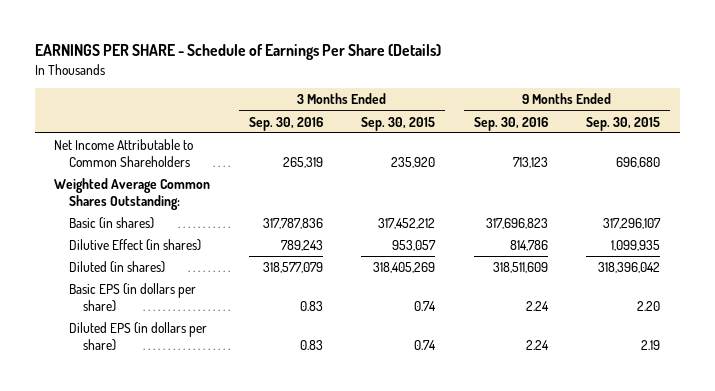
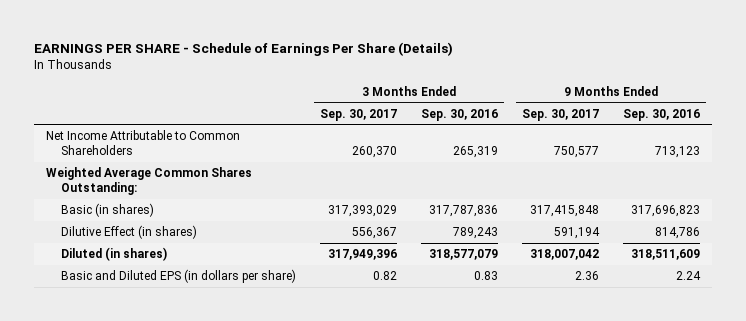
- | 3 Months Ended Sep. 30, 2016 | 3 Months Ended Sep. 30, 2015 | 9 Months Ended Sep. 30, 2016 | 9 Months Ended Sep. 30, 2015
+ | 3 Months Ended Sep. 30, 2017 | 3 Months Ended Sep. 30, 2016 | 9 Months Ended Sep. 30, 2017 | 9 Months Ended Sep. 30, 2016
- Basic EPS (in dollars per share) | 0.83 | 0.74 | 2.24 | 2.20
- Diluted EPS (in dollars per share) | 0.83 | 0.74 | 2.24 | 2.19
+ Basic and Diluted EPS (in dollars per share) | 0.82 | 0.83 | 2.36 | 2.24

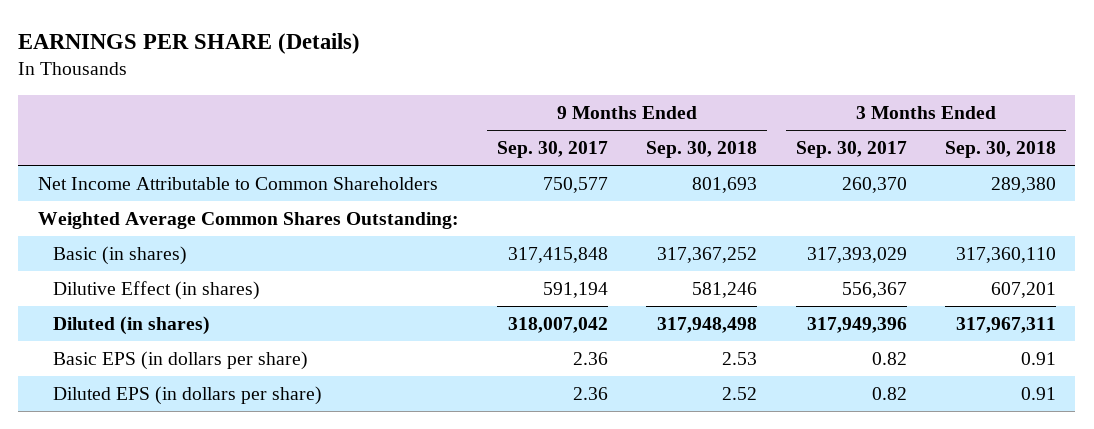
- EARNINGS PER SHARE - Schedule of Earnings Per Share (Details)
+ EARNINGS PER SHARE (Details)
- | 3 Months Ended Sep. 30, 2017 | 3 Months Ended Sep. 30, 2016 | 9 Months Ended Sep. 30, 2017 | 9 Months Ended Sep. 30, 2016
+ | 9 Months Ended Sep. 30, 2017 | 9 Months Ended Sep. 30, 2018 | 3 Months Ended Sep. 30, 2017 | 3 Months Ended Sep. 30, 2018
- Basic and Diluted EPS (in dollars per share) | 0.82 | 0.83 | 2.36 | 2.24
+ Basic EPS (in dollars per share) | 2.36 | 2.53 | 0.82 | 0.91
+ Diluted EPS (in dollars per share) | 2.36 | 2.52 | 0.82 | 0.91

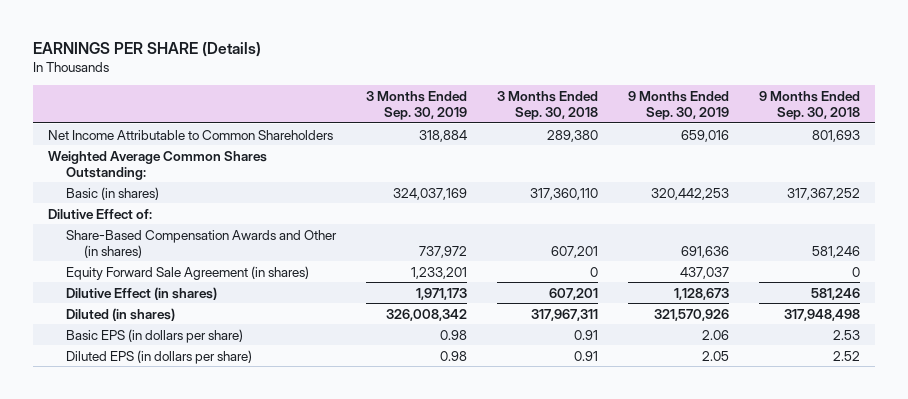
- | 9 Months Ended Sep. 30, 2017 | 9 Months Ended Sep. 30, 2018 | 3 Months Ended Sep. 30, 2017 | 3 Months Ended Sep. 30, 2018
+ | 3 Months Ended Sep. 30, 2019 | 3 Months Ended Sep. 30, 2018 | 9 Months Ended Sep. 30, 2019 | 9 Months Ended Sep. 30, 2018
+ Dilutive Effect of:
+ Share-Based Compensation Awards and Other (in shares) | 737,972 | 607,201 | 691,636 | 581,246
+ Equity Forward Sale Agreement (in shares) | 1,233,201 | 0 | 437,037 | 0

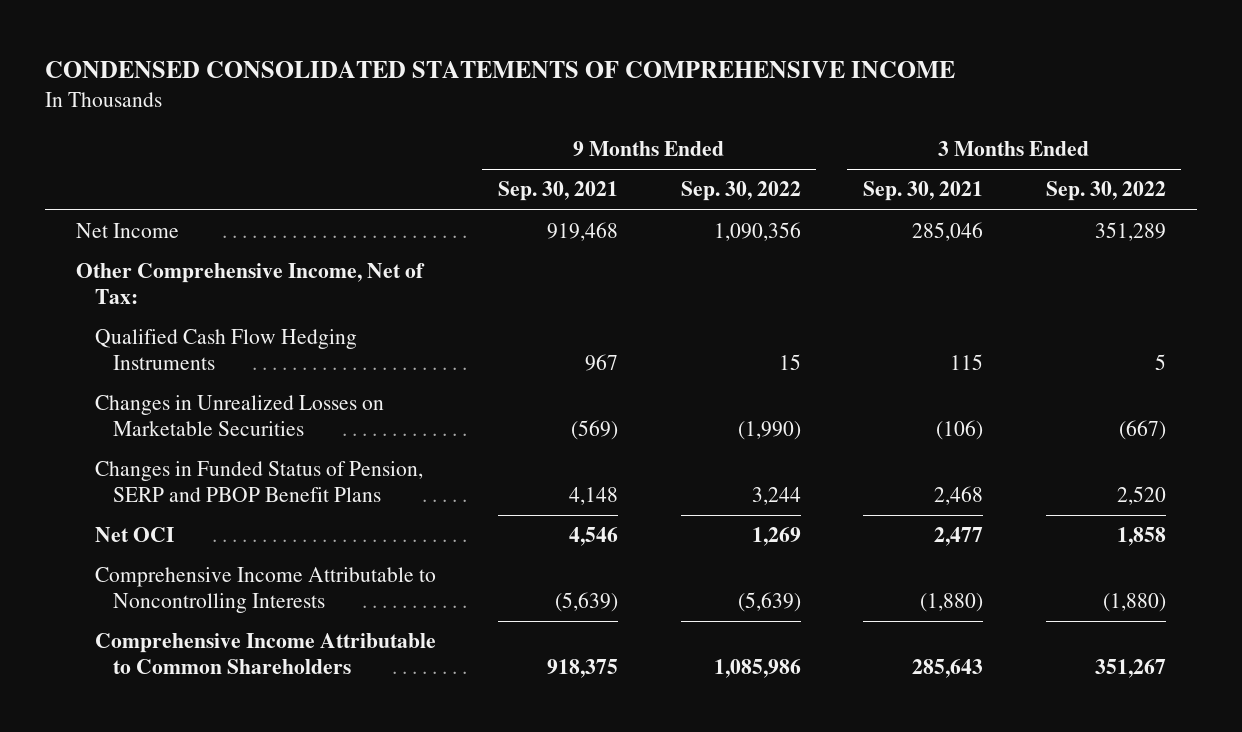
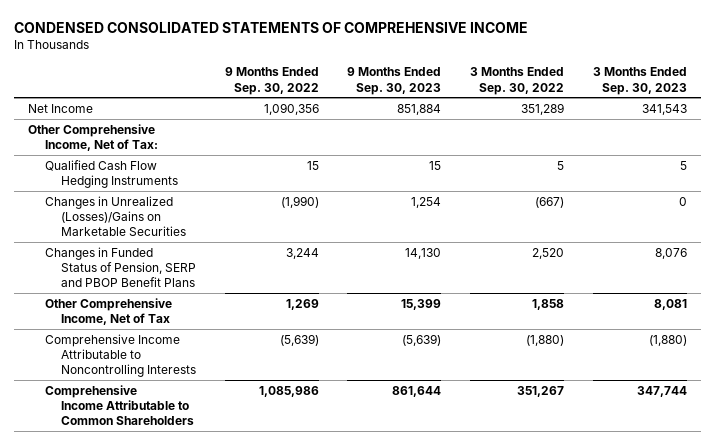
- | 9 Months Ended Sep. 30, 2021 | 9 Months Ended Sep. 30, 2022 | 3 Months Ended Sep. 30, 2021 | 3 Months Ended Sep. 30, 2022
+ | 9 Months Ended Sep. 30, 2022 | 9 Months Ended Sep. 30, 2023 | 3 Months Ended Sep. 30, 2022 | 3 Months Ended Sep. 30, 2023
- Changes in Unrealized Losses on Marketable Securities | (569) | (1,990) | (106) | (667)
+ Changes in Unrealized (Losses)/Gains on Marketable Securities | (1,990) | 1,254 | (667) | 0
- Net OCI | 4,546 | 1,269 | 2,477 | 1,858
+ Other Comprehensive Income, Net of Tax | 1,269 | 15,399 | 1,858 | 8,081

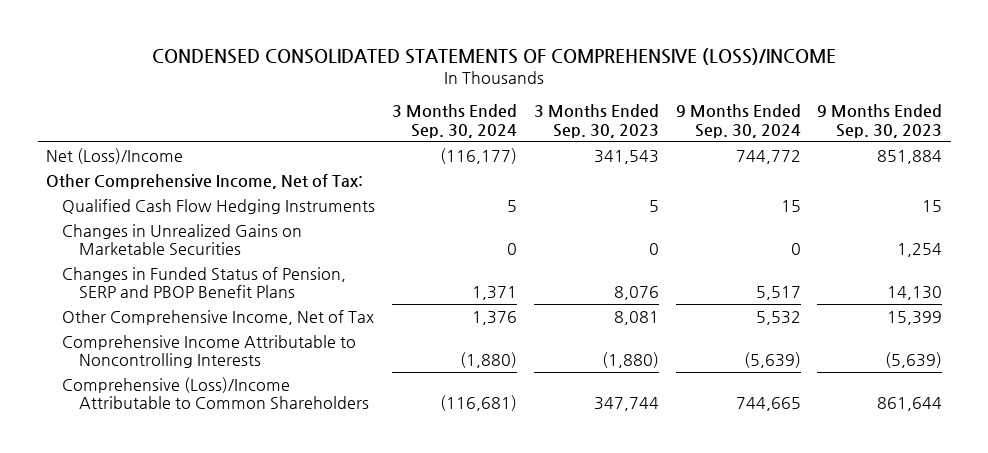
- CONDENSED CONSOLIDATED STATEMENTS OF COMPREHENSIVE INCOME
+ CONDENSED CONSOLIDATED STATEMENTS OF COMPREHENSIVE (LOSS)/INCOME
- | 9 Months Ended Sep. 30, 2022 | 9 Months Ended Sep. 30, 2023 | 3 Months Ended Sep. 30, 2022 | 3 Months Ended Sep. 30, 2023
+ | 3 Months Ended Sep. 30, 2024 | 3 Months Ended Sep. 30, 2023 | 9 Months Ended Sep. 30, 2024 | 9 Months Ended Sep. 30, 2023
- Net Income | 1,090,356 | 851,884 | 351,289 | 341,543
+ Net (Loss)/Income | (116,177) | 341,543 | 744,772 | 851,884
- Changes in Unrealized (Losses)/Gains on Marketable Securities | (1,990) | 1,254 | (667) | 0
+ Changes in Unrealized Gains on Marketable Securities | 0 | 0 | 0 | 1,254
- Comprehensive Income Attributable to Common Shareholders | 1,085,986 | 861,644 | 351,267 | 347,744
+ Comprehensive (Loss)/Income Attributable to Common Shareholders | (116,681) | 347,744 | 744,665 | 861,644

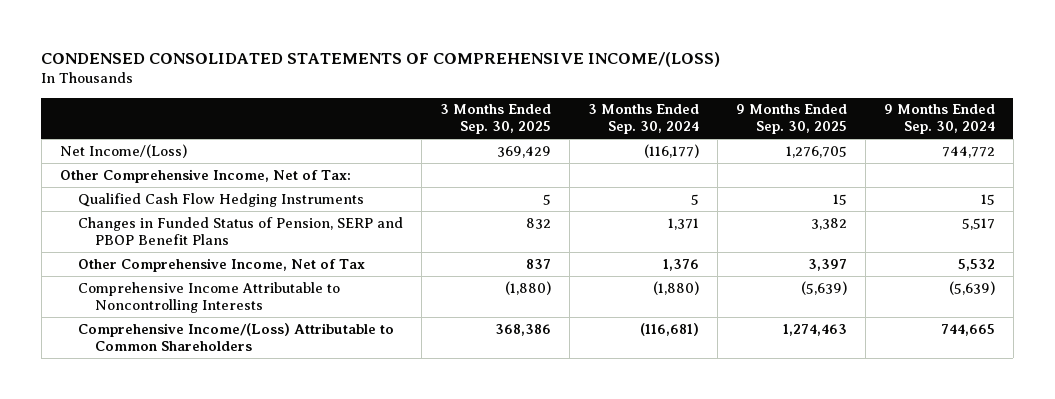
- CONDENSED CONSOLIDATED STATEMENTS OF COMPREHENSIVE (LOSS)/INCOME
+ CONDENSED CONSOLIDATED STATEMENTS OF COMPREHENSIVE INCOME/(LOSS)
- | 3 Months Ended Sep. 30, 2024 | 3 Months Ended Sep. 30, 2023 | 9 Months Ended Sep. 30, 2024 | 9 Months Ended Sep. 30, 2023
+ | 3 Months Ended Sep. 30, 2025 | 3 Months Ended Sep. 30, 2024 | 9 Months Ended Sep. 30, 2025 | 9 Months Ended Sep. 30, 2024
- Net (Loss)/Income | (116,177) | 341,543 | 744,772 | 851,884
+ Net Income/(Loss) | 369,429 | (116,177) | 1,276,705 | 744,772
- Changes in Unrealized Gains on Marketable Securities | 0 | 0 | 0 | 1,254
- Comprehensive (Loss)/Income Attributable to Common Shareholders | (116,681) | 347,744 | 744,665 | 861,644
+ Comprehensive Income/(Loss) Attributable to Common Shareholders | 368,386 | (116,681) | 1,274,463 | 744,665

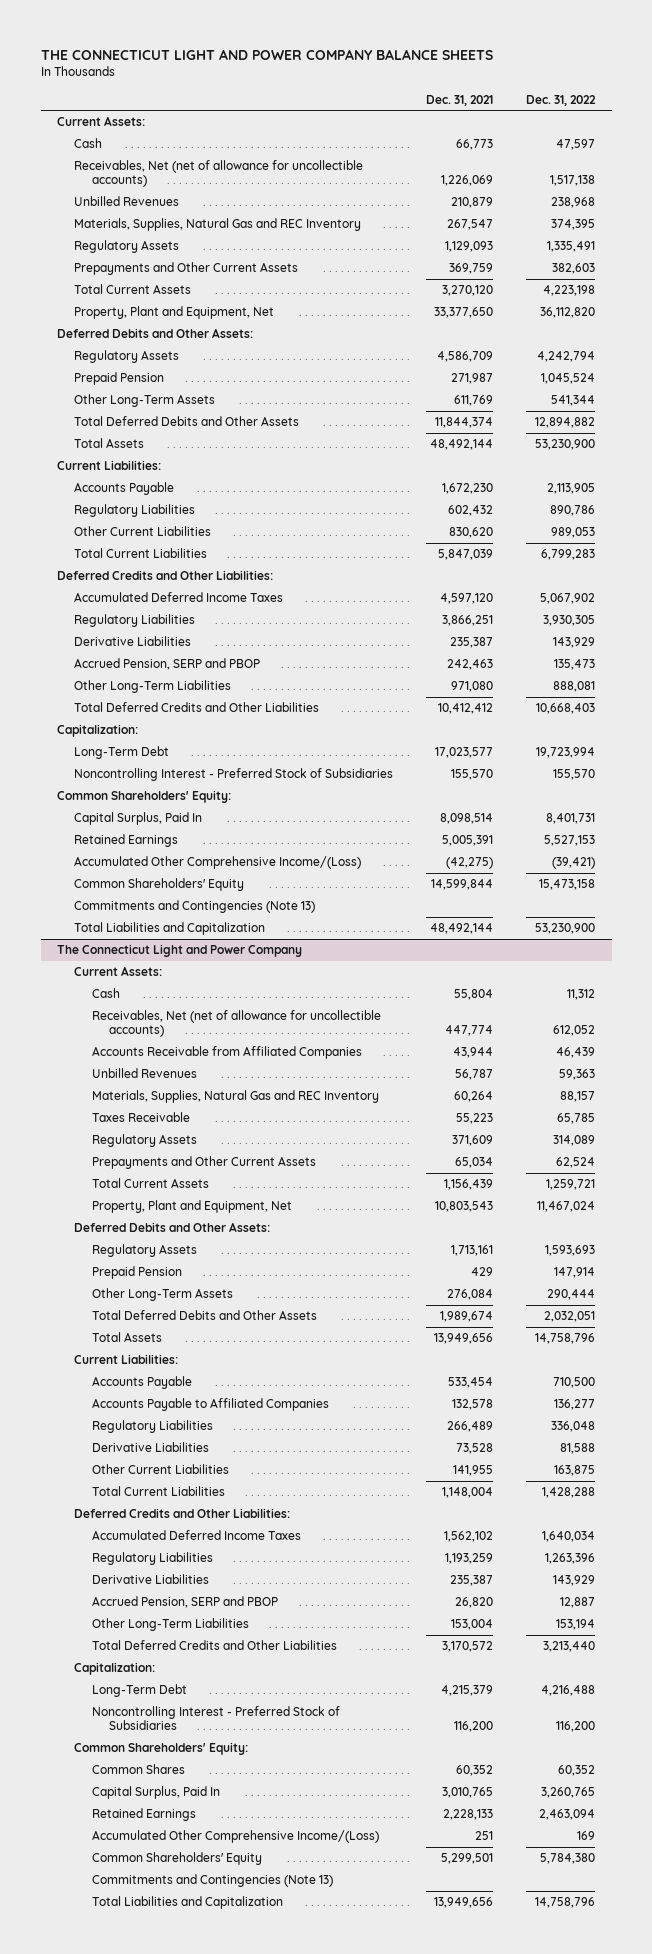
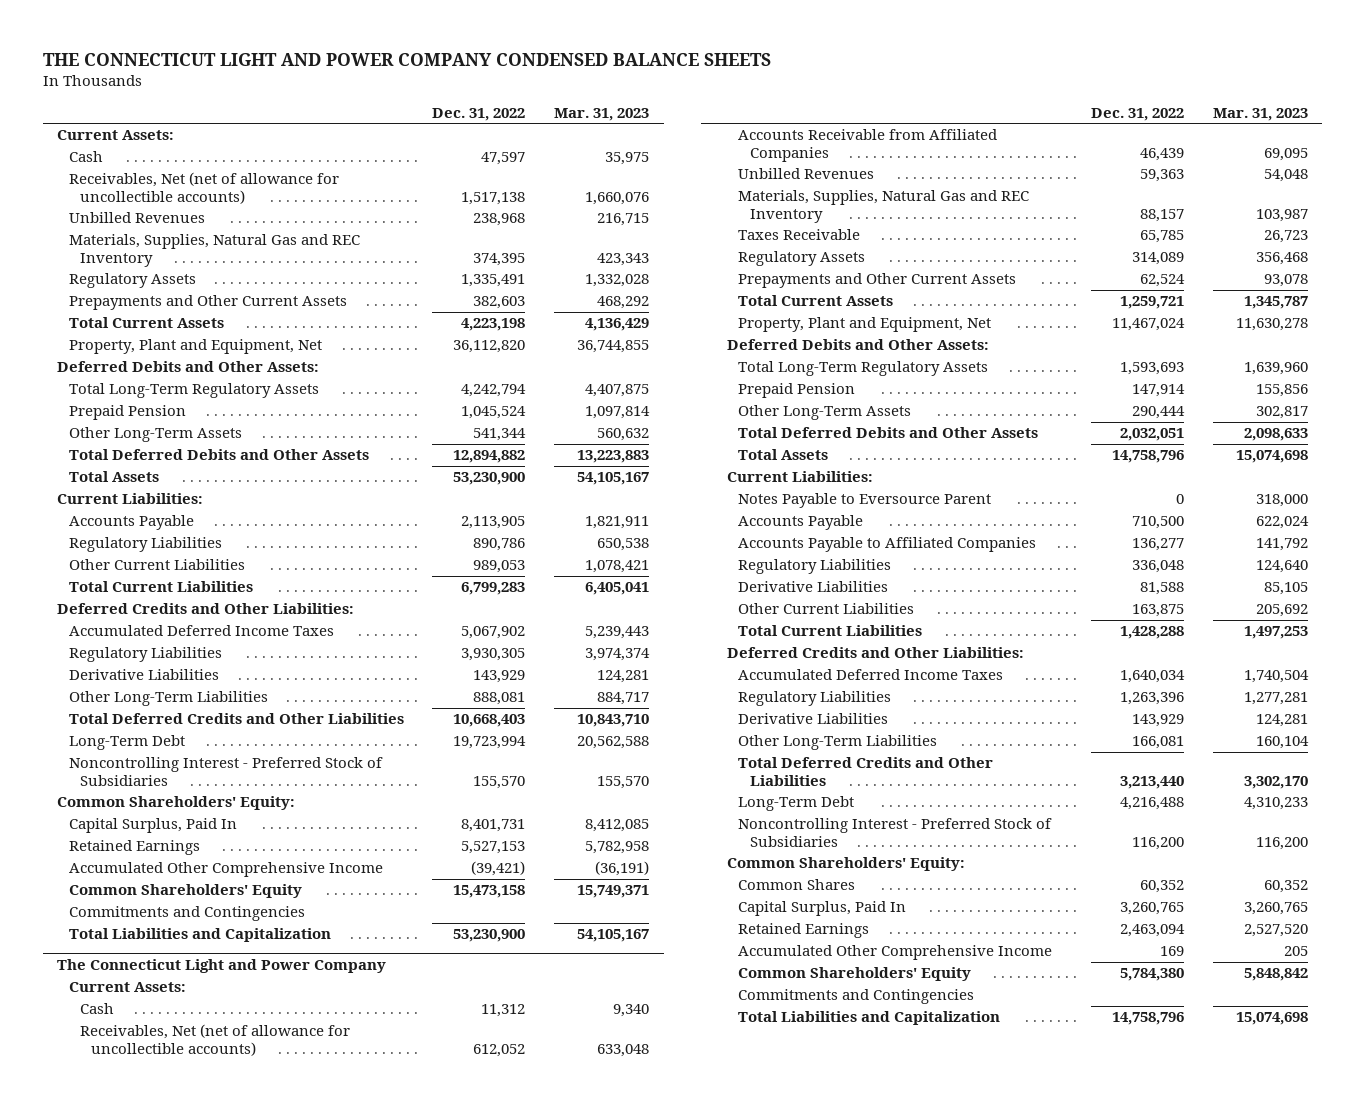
- THE CONNECTICUT LIGHT AND POWER COMPANY BALANCE SHEETS
+ THE CONNECTICUT LIGHT AND POWER COMPANY CONDENSED BALANCE SHEETS
- | Dec. 31, 2021 | Dec. 31, 2022
+ | Dec. 31, 2022 | Mar. 31, 2023
- Regulatory Assets | 4,586,709 | 4,242,794
+ Total Long-Term Regulatory Assets | 4,242,794 | 4,407,875
- Accrued Pension, SERP and PBOP | 242,463 | 135,473
- Capitalization:
- Accumulated Other Comprehensive Income/(Loss) | (42,275) | (39,421)
+ Accumulated Other Comprehensive Income | (39,421) | (36,191)
- Commitments and Contingencies (Note 13)
+ Commitments and Contingencies
@ The Connecticut Light and Power Company
- Regulatory Assets | 1,713,161 | 1,593,693
+ Total Long-Term Regulatory Assets | 1,593,693 | 1,639,960
+ Notes Payable to Eversource Parent | 0 | 318,000
- Accrued Pension, SERP and PBOP | 26,820 | 12,887
- Other Long-Term Liabilities | 153,004 | 153,194
+ Other Long-Term Liabilities | 166,081 | 160,104
- Capitalization:
- Accumulated Other Comprehensive Income/(Loss) | 251 | 169
+ Accumulated Other Comprehensive Income | 169 | 205
- Commitments and Contingencies (Note 13)
+ Commitments and Contingencies

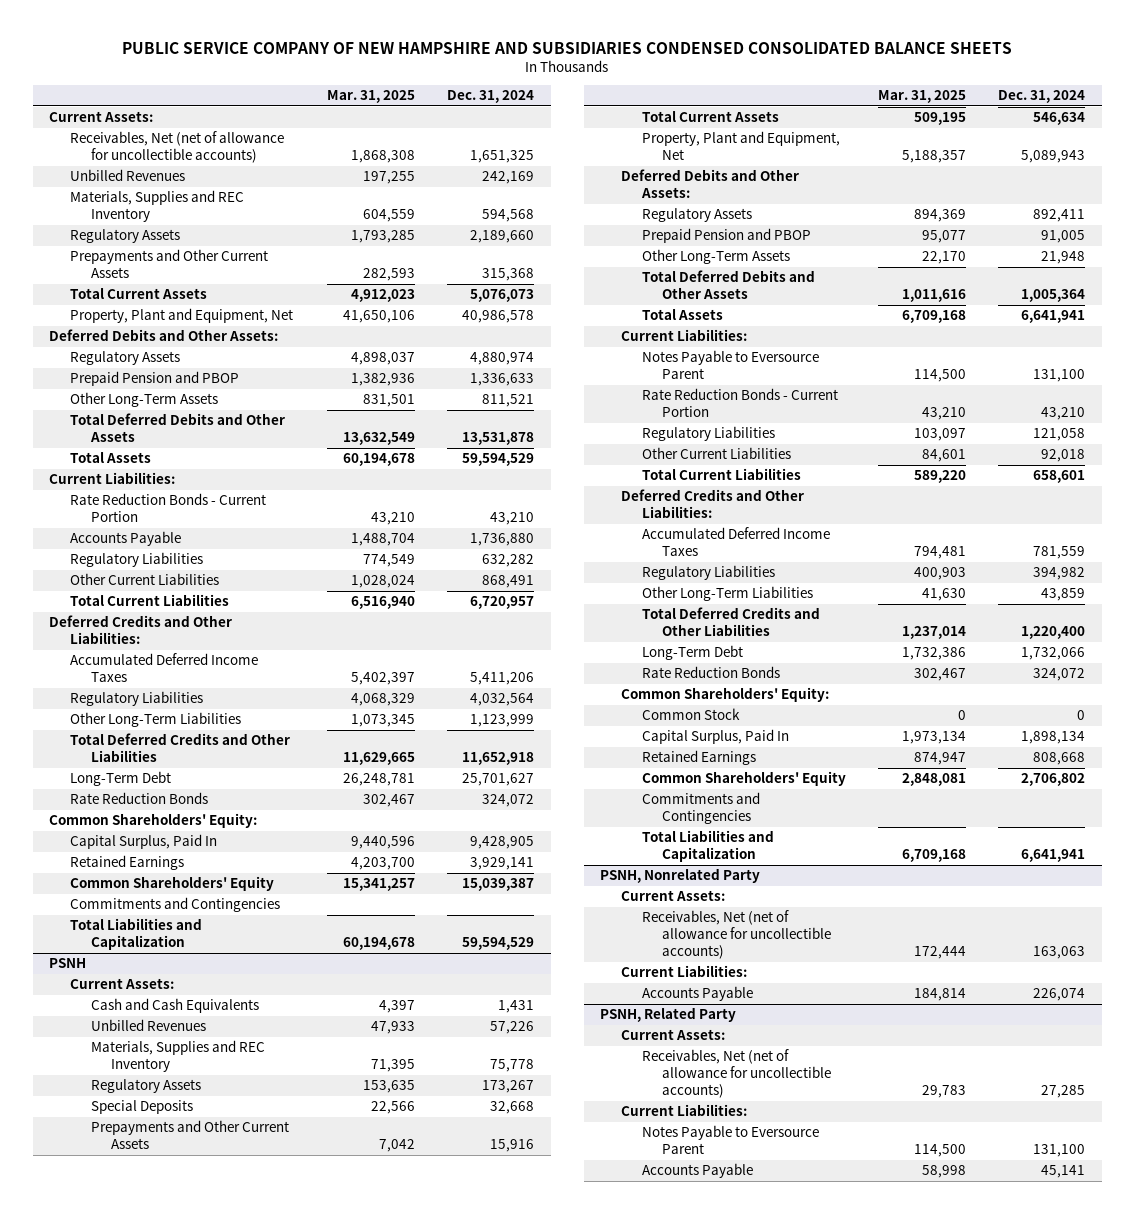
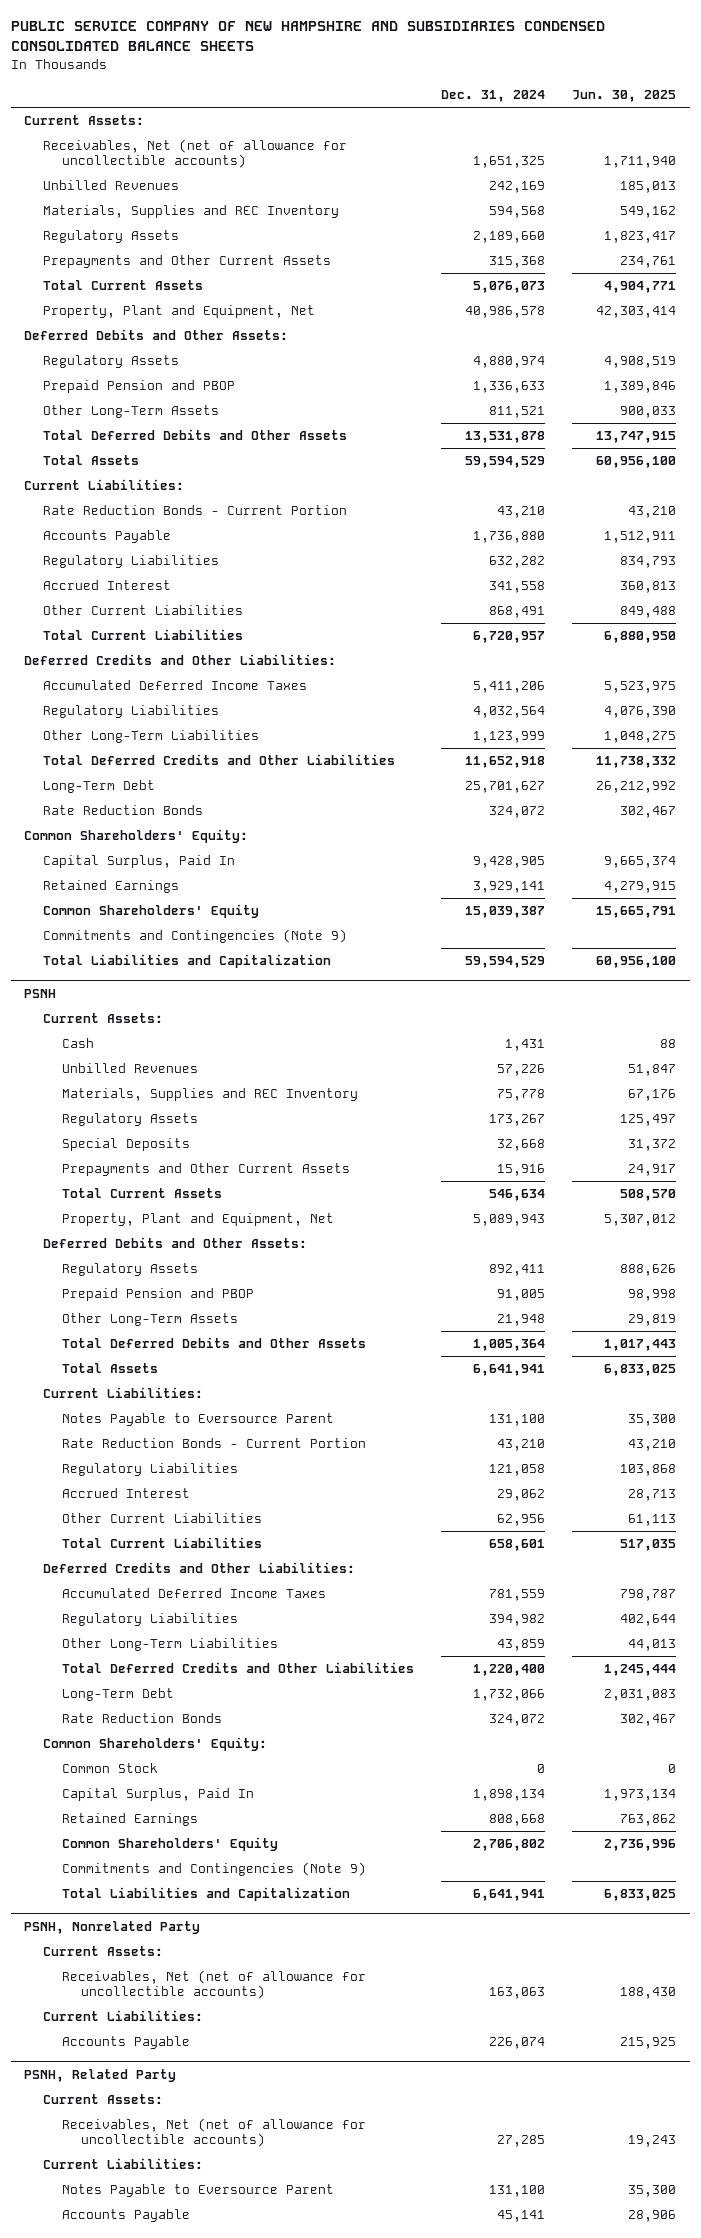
- | Mar. 31, 2025 | Dec. 31, 2024
+ | Dec. 31, 2024 | Jun. 30, 2025
+ Accrued Interest | 341,558 | 360,813
- Commitments and Contingencies
+ Commitments and Contingencies (Note 9)
@ PSNH
- Cash and Cash Equivalents | 4,397 | 1,431
+ Cash | 1,431 | 88
- Other Current Liabilities | 84,601 | 92,018
+ Accrued Interest | 29,062 | 28,713
+ Other Current Liabilities | 62,956 | 61,113
- Commitments and Contingencies
+ Commitments and Contingencies (Note 9)

